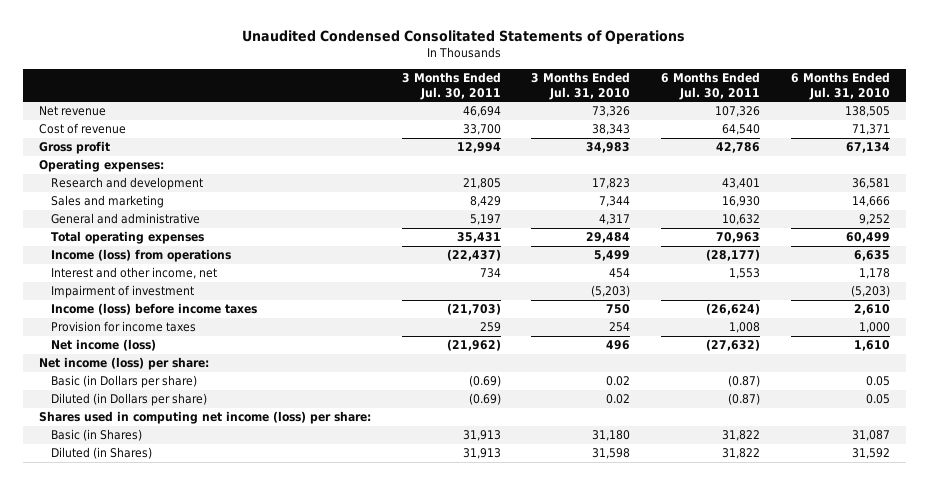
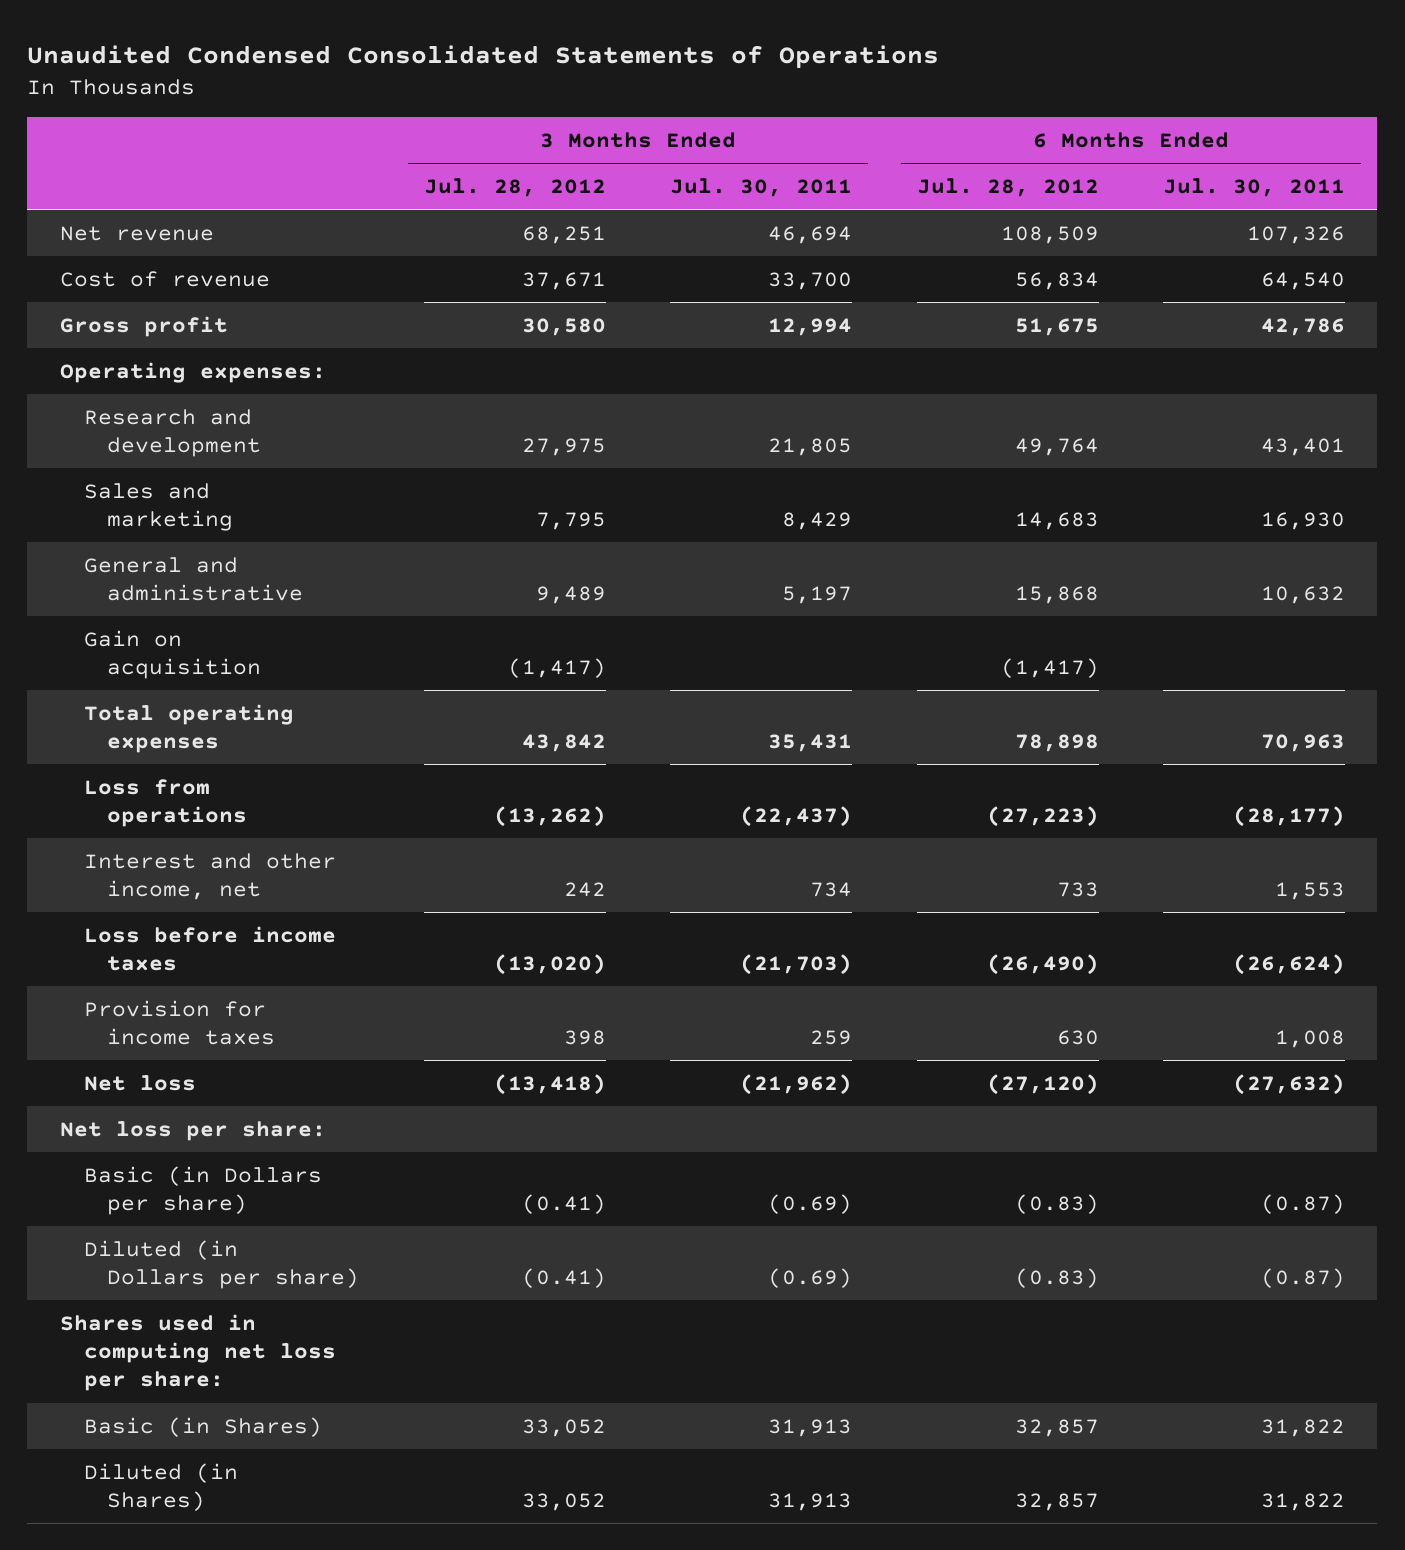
- Unaudited Condensed Consolitated Statements of Operations
+ Unaudited Condensed Consolidated Statements of Operations
- | 3 Months Ended Jul. 30, 2011 | 3 Months Ended Jul. 31, 2010 | 6 Months Ended Jul. 30, 2011 | 6 Months Ended Jul. 31, 2010
+ | 3 Months Ended Jul. 28, 2012 | 3 Months Ended Jul. 30, 2011 | 6 Months Ended Jul. 28, 2012 | 6 Months Ended Jul. 30, 2011
+ Gain on acquisition | (1,417) | | (1,417) |
- Income (loss) from operations | (22,437) | 5,499 | (28,177) | 6,635
+ Loss from operations | (13,262) | (22,437) | (27,223) | (28,177)
- Impairment of investment | | (5,203) | | (5,203)
- Income (loss) before income taxes | (21,703) | 750 | (26,624) | 2,610
+ Loss before income taxes | (13,020) | (21,703) | (26,490) | (26,624)
- Net income (loss) | (21,962) | 496 | (27,632) | 1,610
- Net income (loss) per share:
+ Net loss | (13,418) | (21,962) | (27,120) | (27,632)
+ Net loss per share:
- Shares used in computing net income (loss) per share:
+ Shares used in computing net loss per share:

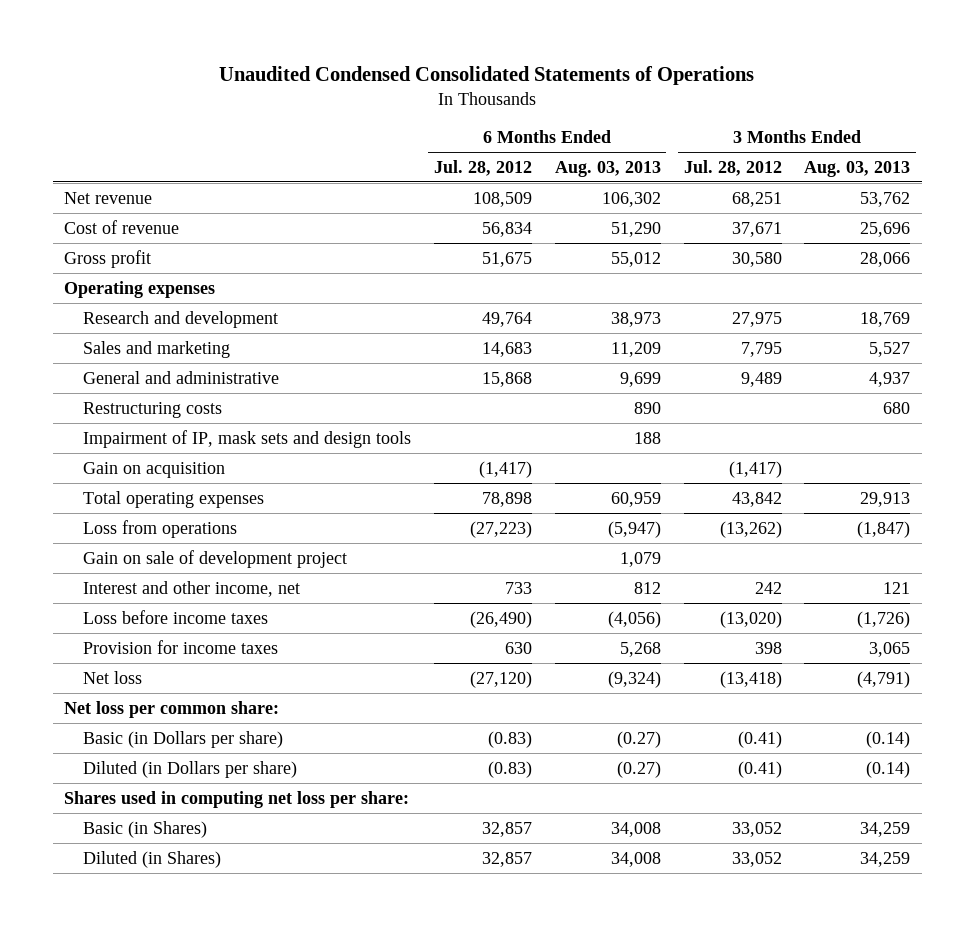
- | 3 Months Ended Jul. 28, 2012 | 3 Months Ended Jul. 30, 2011 | 6 Months Ended Jul. 28, 2012 | 6 Months Ended Jul. 30, 2011
+ | 6 Months Ended Jul. 28, 2012 | 6 Months Ended Aug. 03, 2013 | 3 Months Ended Jul. 28, 2012 | 3 Months Ended Aug. 03, 2013
- Operating expenses:
+ Operating expenses
+ Restructuring costs | | 890 | | 680
+ Impairment of IP, mask sets and design tools | | 188 | |
+ Gain on sale of development project | | 1,079 | |
- Net loss per share:
+ Net loss per common share:

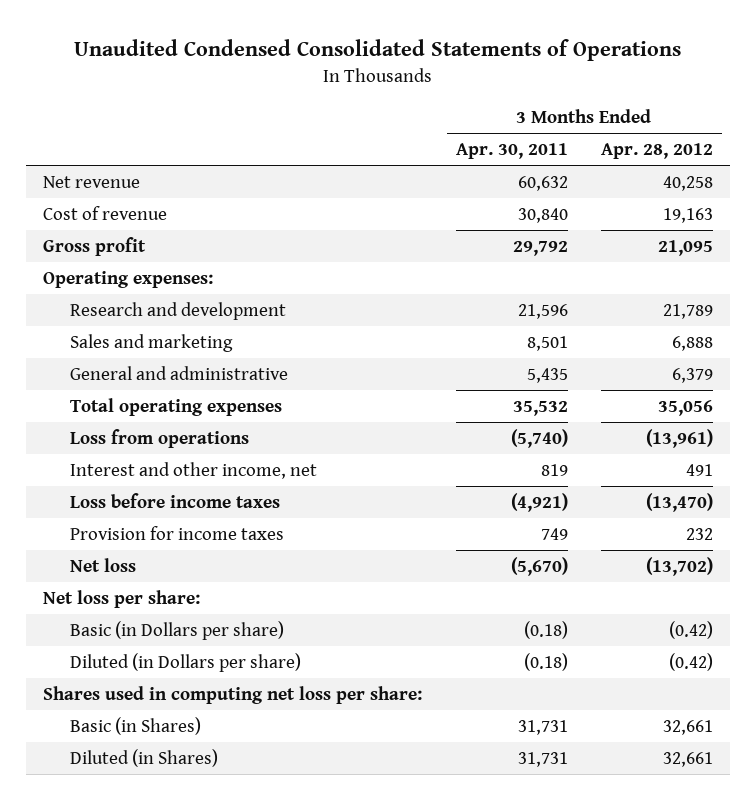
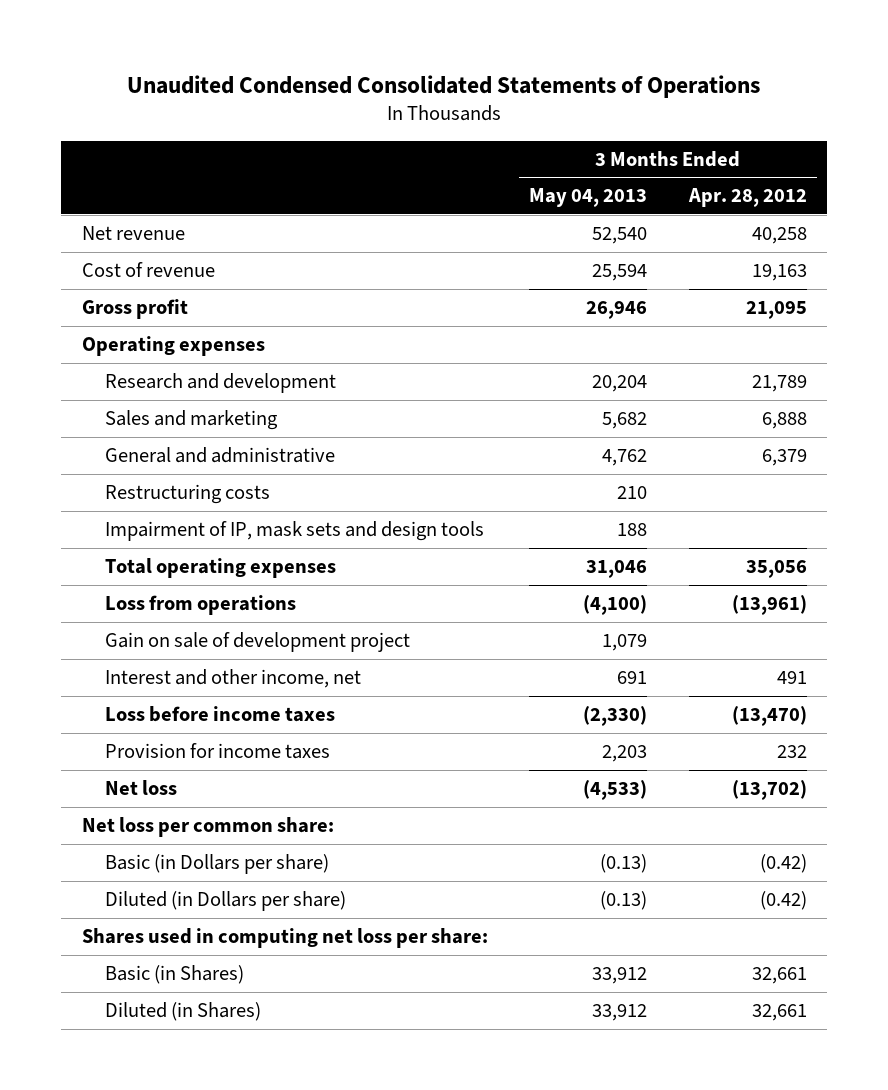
- | 3 Months Ended Apr. 30, 2011 | 3 Months Ended Apr. 28, 2012
+ | 3 Months Ended May 04, 2013 | 3 Months Ended Apr. 28, 2012
- Operating expenses:
+ Operating expenses
+ Restructuring costs | 210 |
+ Impairment of IP, mask sets and design tools | 188 |
+ Gain on sale of development project | 1,079 |
- Net loss per share:
+ Net loss per common share:

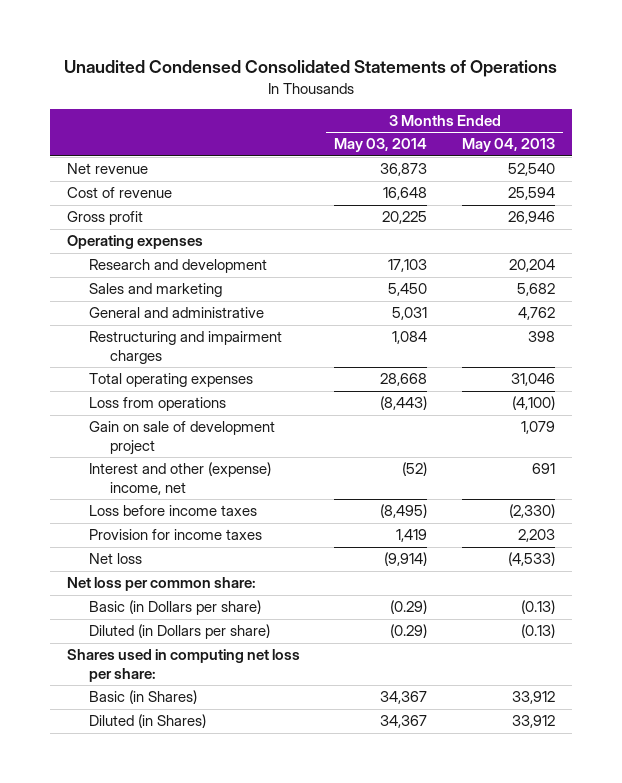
- | 3 Months Ended May 04, 2013 | 3 Months Ended Apr. 28, 2012
+ | 3 Months Ended May 03, 2014 | 3 Months Ended May 04, 2013
- Restructuring costs | 210 |
- Impairment of IP, mask sets and design tools | 188 |
+ Restructuring and impairment charges | 1,084 | 398
- Interest and other income, net | 691 | 491
+ Interest and other (expense) income, net | (52) | 691

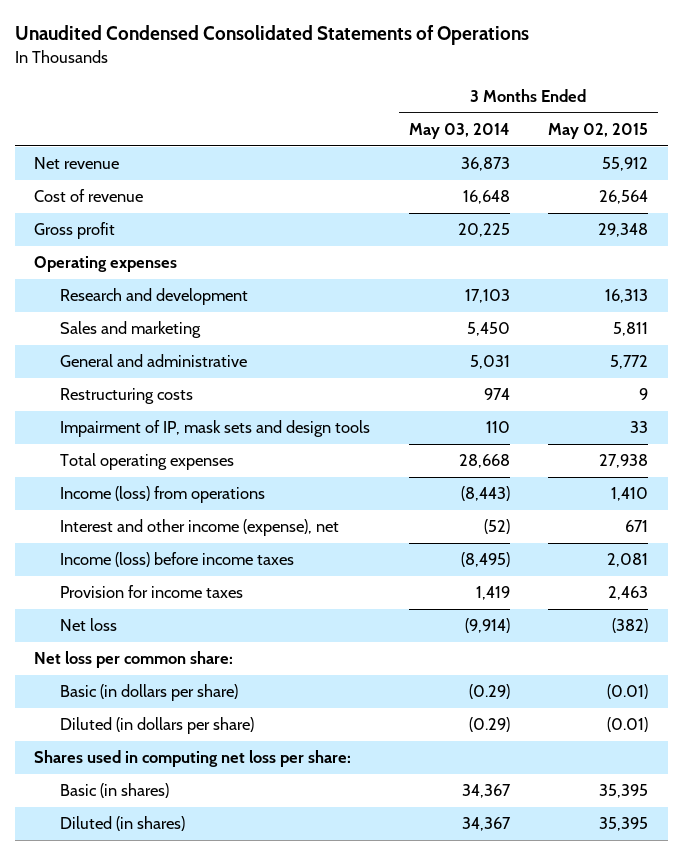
- | 3 Months Ended May 03, 2014 | 3 Months Ended May 04, 2013
+ | 3 Months Ended May 03, 2014 | 3 Months Ended May 02, 2015
- Restructuring and impairment charges | 1,084 | 398
+ Restructuring costs | 974 | 9
+ Impairment of IP, mask sets and design tools | 110 | 33
- Loss from operations | (8,443) | (4,100)
- Gain on sale of development project | | 1,079
- Interest and other (expense) income, net | (52) | 691
- Loss before income taxes | (8,495) | (2,330)
+ Income (loss) from operations | (8,443) | 1,410
+ Interest and other income (expense), net | (52) | 671
+ Income (loss) before income taxes | (8,495) | 2,081
- Basic (in Dollars per share) | (0.29) | (0.13)
- Diluted (in Dollars per share) | (0.29) | (0.13)
+ Basic (in dollars per share) | (0.29) | (0.01)
+ Diluted (in dollars per share) | (0.29) | (0.01)
- Basic (in Shares) | 34,367 | 33,912
- Diluted (in Shares) | 34,367 | 33,912
+ Basic (in shares) | 34,367 | 35,395
+ Diluted (in shares) | 34,367 | 35,395

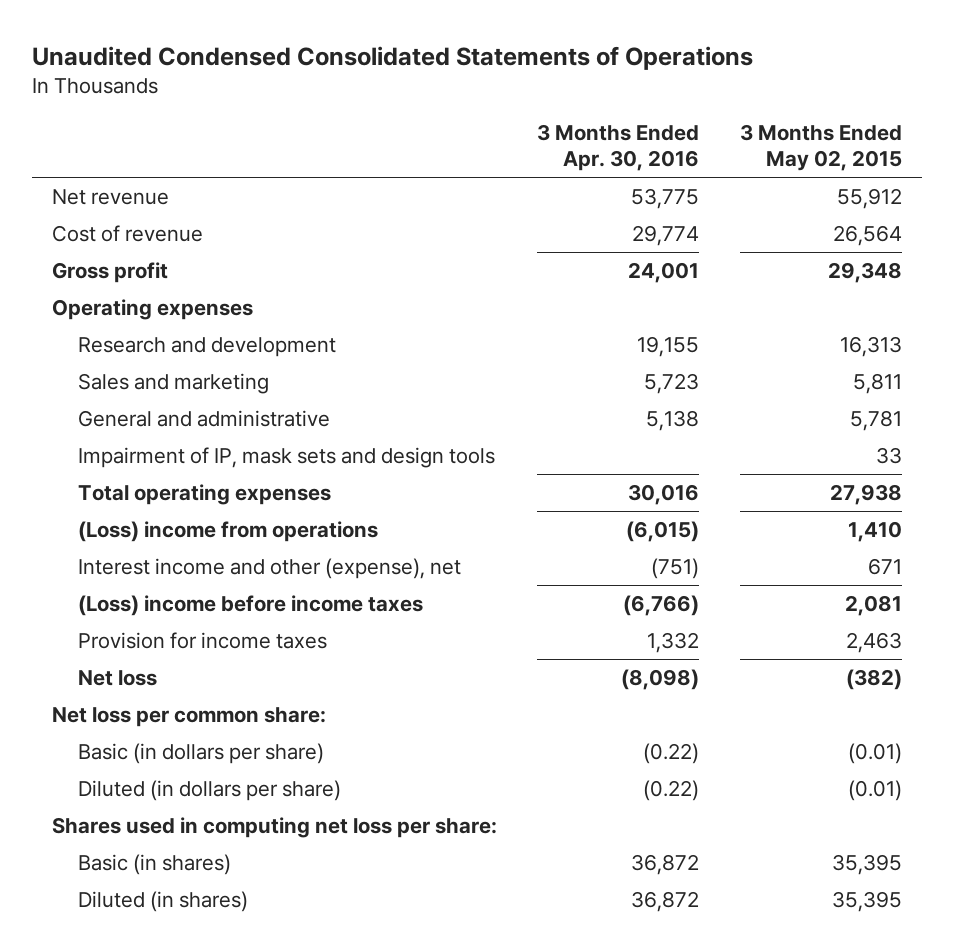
- | 3 Months Ended May 03, 2014 | 3 Months Ended May 02, 2015
+ | 3 Months Ended Apr. 30, 2016 | 3 Months Ended May 02, 2015
- General and administrative | 5,031 | 5,772
- Restructuring costs | 974 | 9
+ General and administrative | 5,138 | 5,781
- Income (loss) from operations | (8,443) | 1,410
- Interest and other income (expense), net | (52) | 671
- Income (loss) before income taxes | (8,495) | 2,081
+ (Loss) income from operations | (6,015) | 1,410
+ Interest income and other (expense), net | (751) | 671
+ (Loss) income before income taxes | (6,766) | 2,081

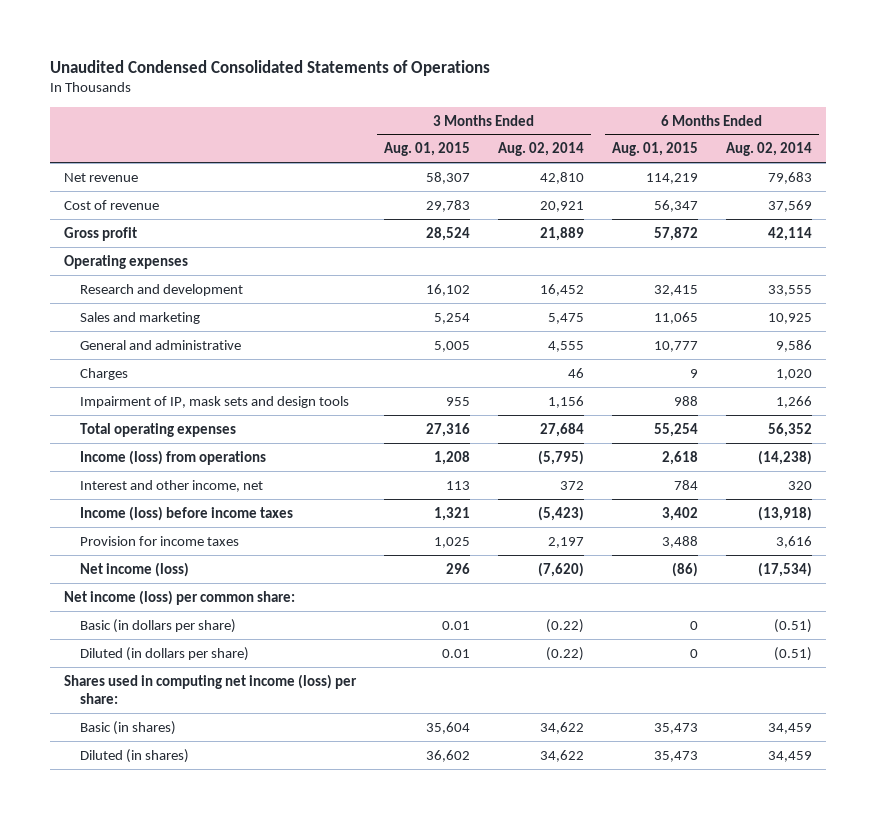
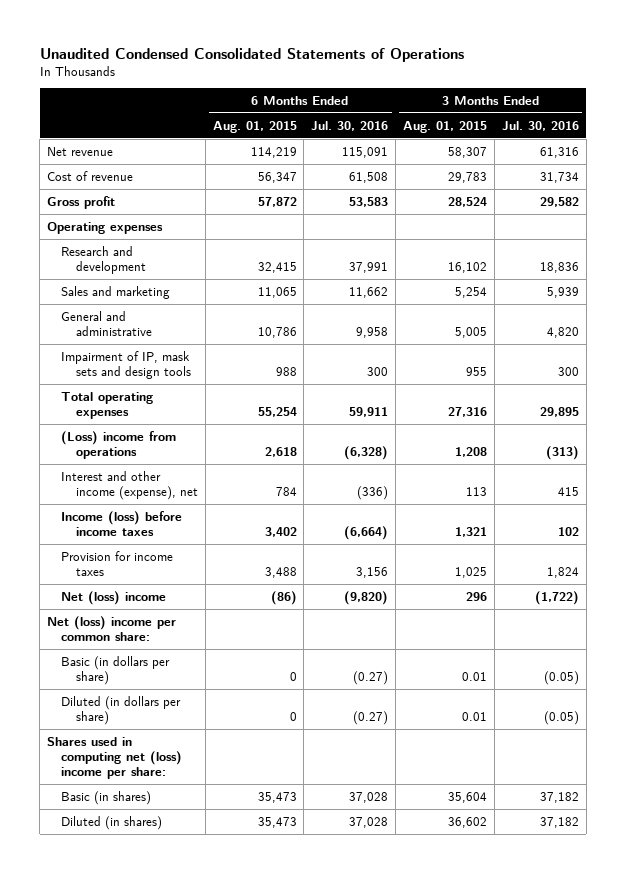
- | 3 Months Ended Aug. 01, 2015 | 3 Months Ended Aug. 02, 2014 | 6 Months Ended Aug. 01, 2015 | 6 Months Ended Aug. 02, 2014
+ | 6 Months Ended Aug. 01, 2015 | 6 Months Ended Jul. 30, 2016 | 3 Months Ended Aug. 01, 2015 | 3 Months Ended Jul. 30, 2016
- General and administrative | 5,005 | 4,555 | 10,777 | 9,586
- Charges | | 46 | 9 | 1,020
+ General and administrative | 10,786 | 9,958 | 5,005 | 4,820
- Income (loss) from operations | 1,208 | (5,795) | 2,618 | (14,238)
- Interest and other income, net | 113 | 372 | 784 | 320
+ (Loss) income from operations | 2,618 | (6,328) | 1,208 | (313)
+ Interest and other income (expense), net | 784 | (336) | 113 | 415
- Net income (loss) | 296 | (7,620) | (86) | (17,534)
- Net income (loss) per common share:
+ Net (loss) income | (86) | (9,820) | 296 | (1,722)
+ Net (loss) income per common share:
- Shares used in computing net income (loss) per share:
+ Shares used in computing net (loss) income per share:

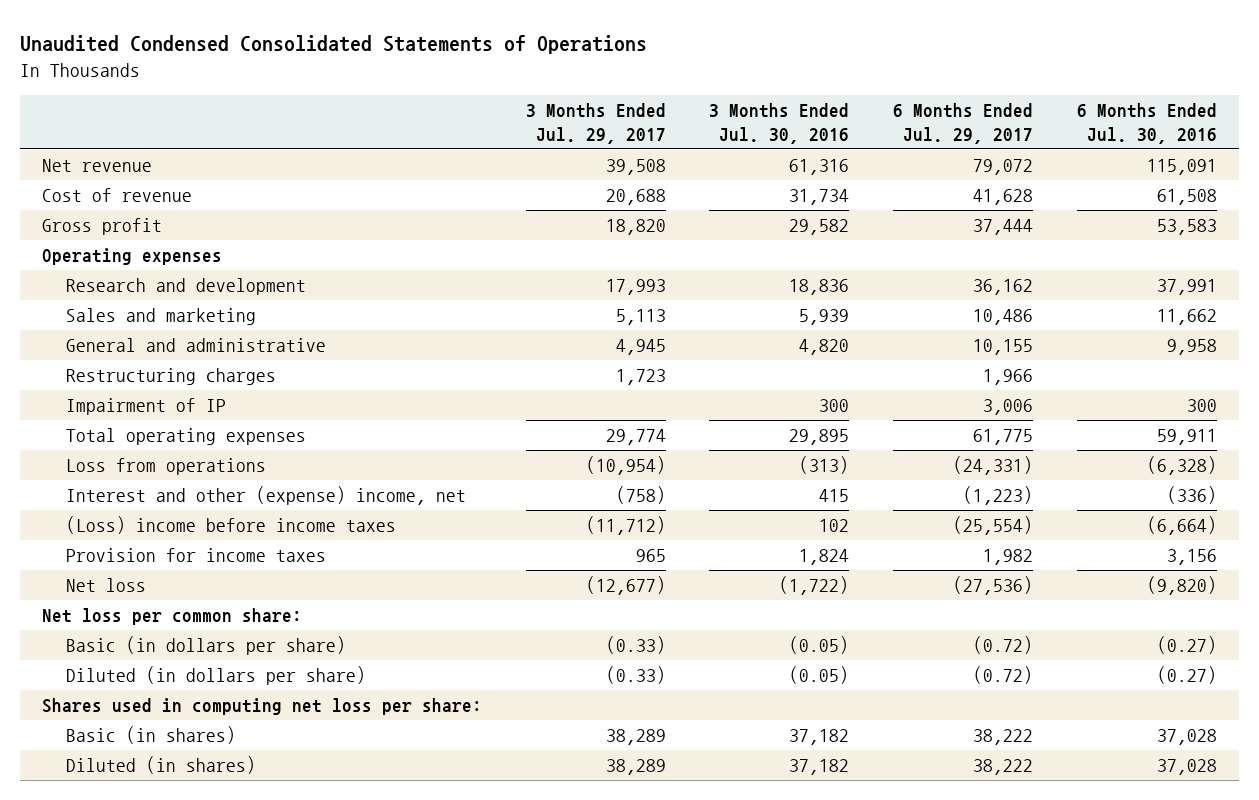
- | 6 Months Ended Aug. 01, 2015 | 6 Months Ended Jul. 30, 2016 | 3 Months Ended Aug. 01, 2015 | 3 Months Ended Jul. 30, 2016
+ | 3 Months Ended Jul. 29, 2017 | 3 Months Ended Jul. 30, 2016 | 6 Months Ended Jul. 29, 2017 | 6 Months Ended Jul. 30, 2016
- Impairment of IP, mask sets and design tools | 988 | 300 | 955 | 300
+ Restructuring charges | 1,723 | | 1,966 |
+ Impairment of IP | | 300 | 3,006 | 300
- (Loss) income from operations | 2,618 | (6,328) | 1,208 | (313)
- Interest and other income (expense), net | 784 | (336) | 113 | 415
- Income (loss) before income taxes | 3,402 | (6,664) | 1,321 | 102
+ Loss from operations | (10,954) | (313) | (24,331) | (6,328)
+ Interest and other (expense) income, net | (758) | 415 | (1,223) | (336)
+ (Loss) income before income taxes | (11,712) | 102 | (25,554) | (6,664)
- Net (loss) income | (86) | (9,820) | 296 | (1,722)
- Net (loss) income per common share:
+ Net loss | (12,677) | (1,722) | (27,536) | (9,820)
+ Net loss per common share:
- Shares used in computing net (loss) income per share:
+ Shares used in computing net loss per share:

